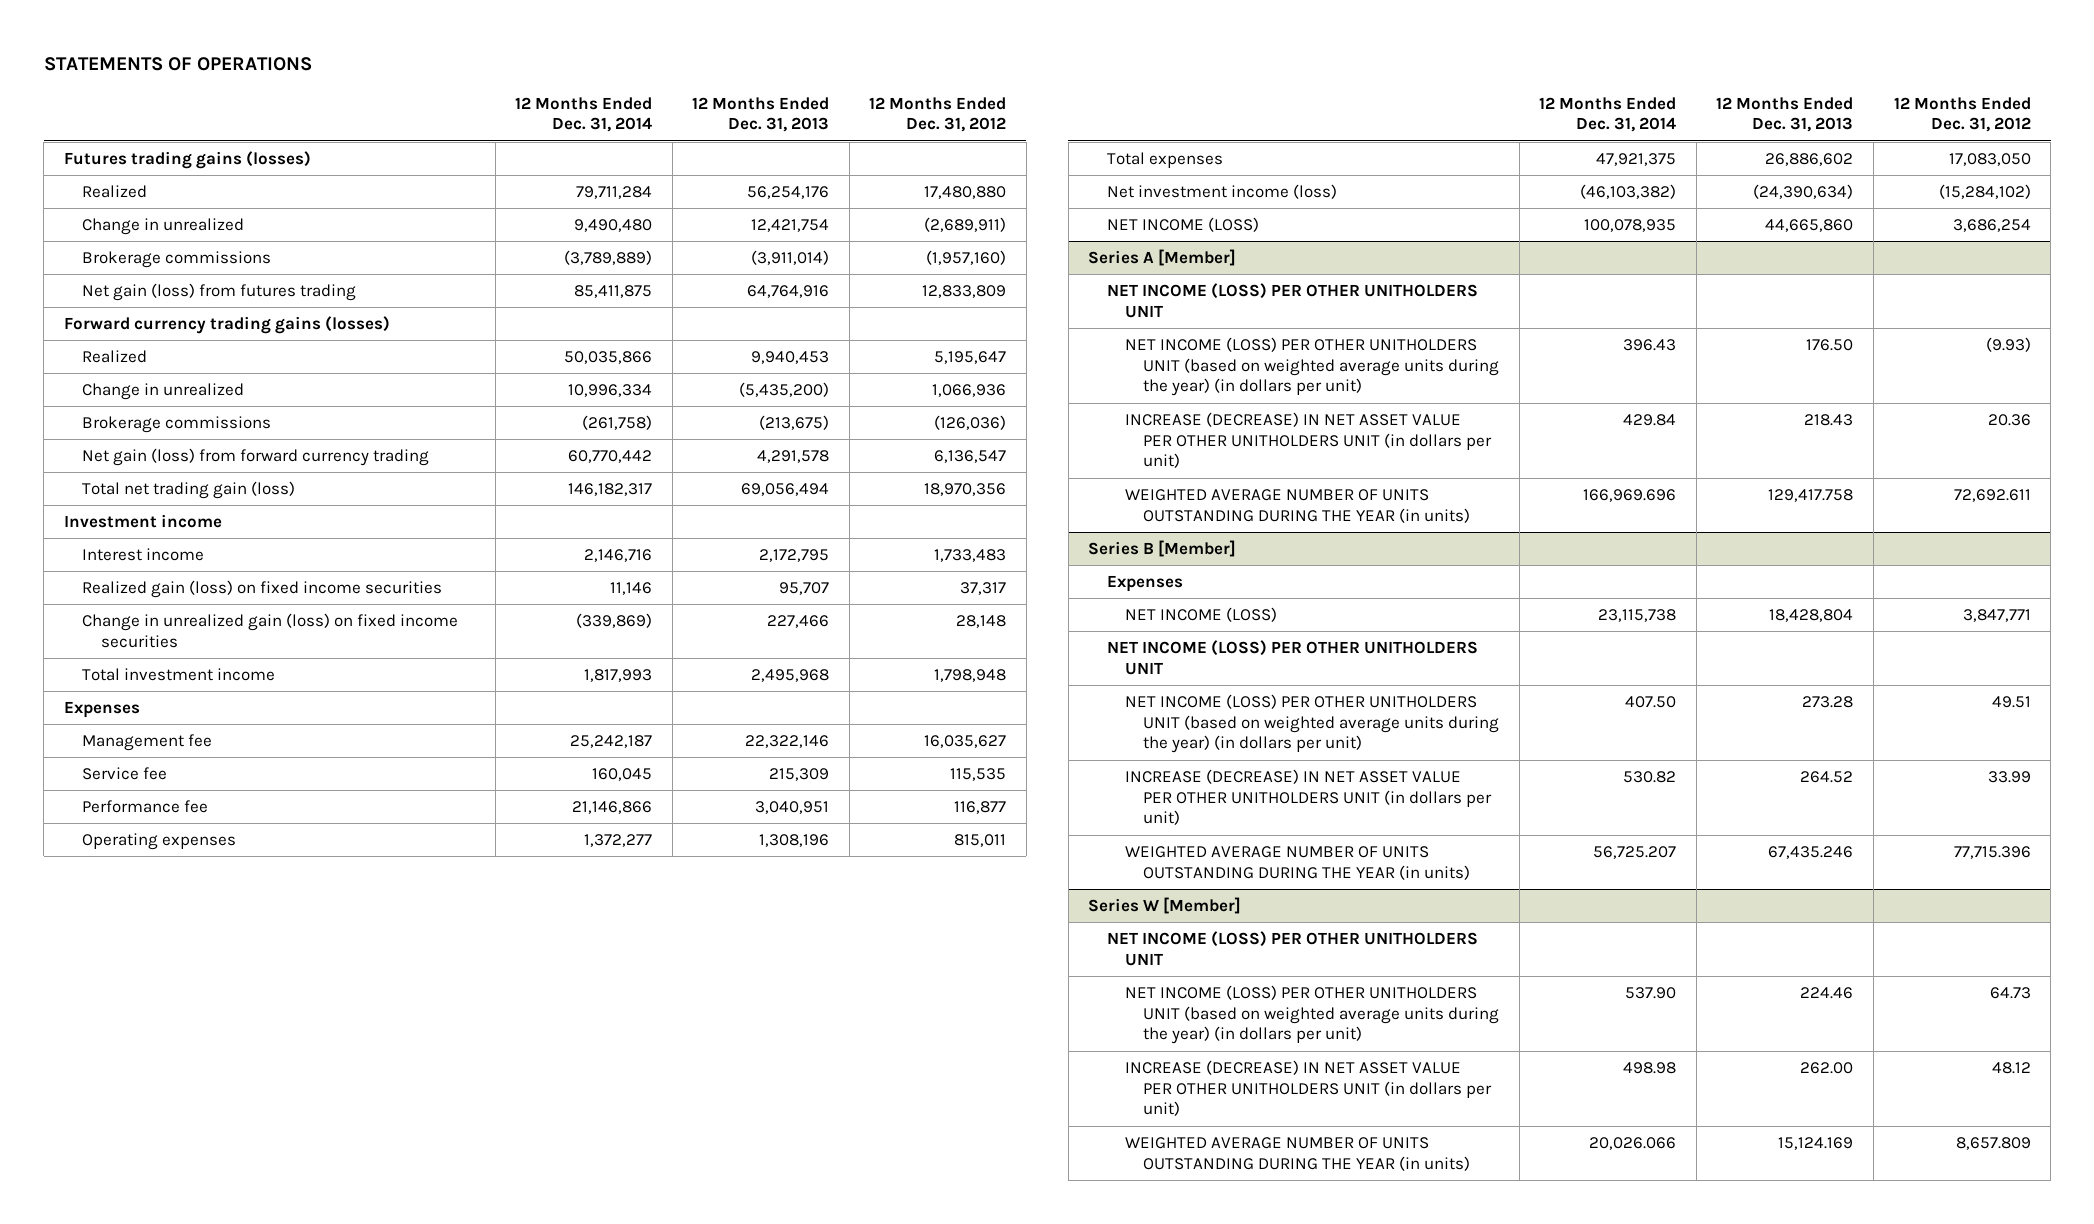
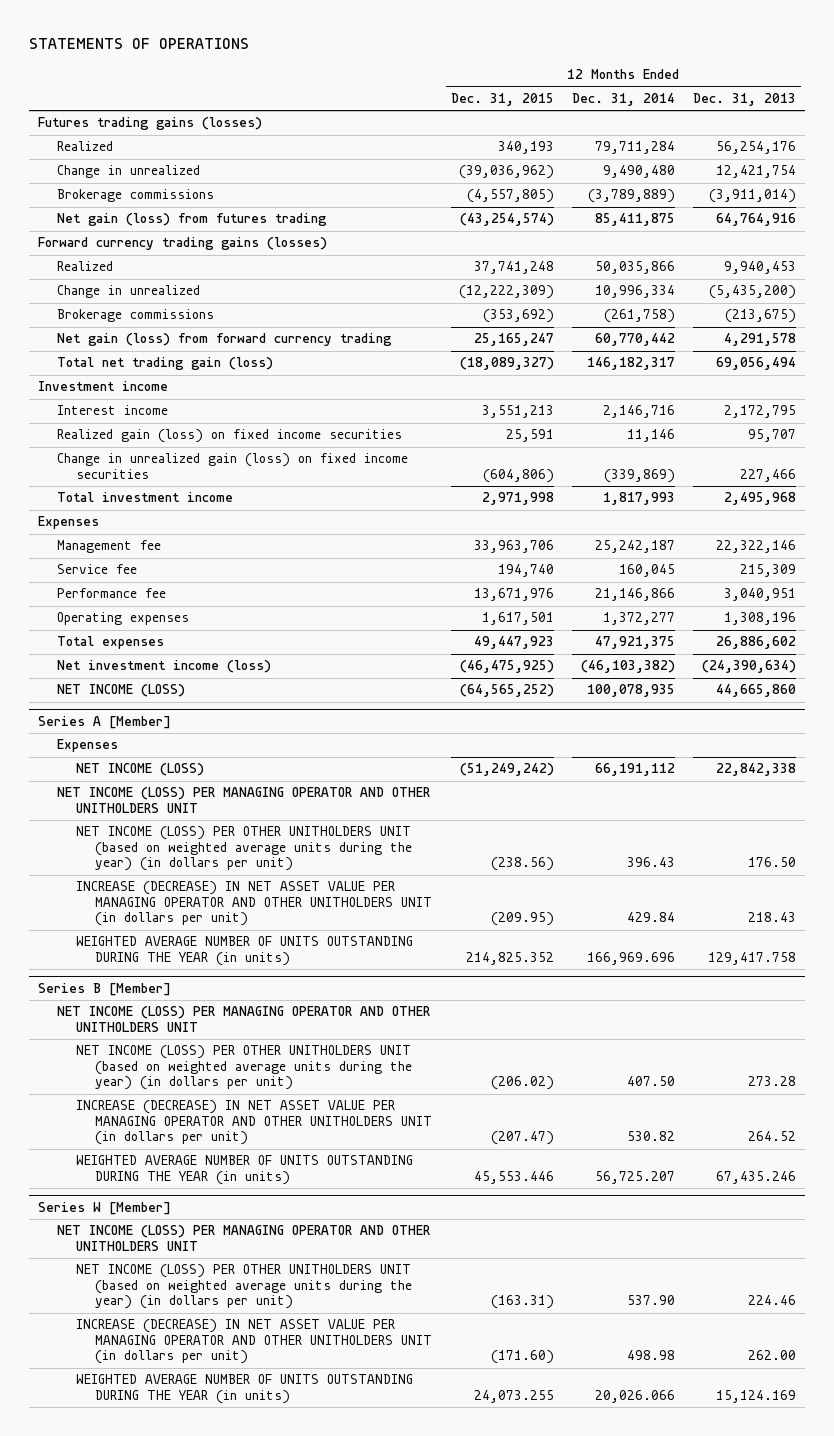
- | 12 Months Ended Dec. 31, 2014 | 12 Months Ended Dec. 31, 2013 | 12 Months Ended Dec. 31, 2012
+ | 12 Months Ended Dec. 31, 2015 | 12 Months Ended Dec. 31, 2014 | 12 Months Ended Dec. 31, 2013
@ Series A [Member]
- NET INCOME (LOSS) PER OTHER UNITHOLDERS UNIT
+ Expenses
+ NET INCOME (LOSS) | (51,249,242) | 66,191,112 | 22,842,338
+ NET INCOME (LOSS) PER MANAGING OPERATOR AND OTHER UNITHOLDERS UNIT
- INCREASE (DECREASE) IN NET ASSET VALUE PER OTHER UNITHOLDERS UNIT (in dollars per unit) | 429.84 | 218.43 | 20.36
+ INCREASE (DECREASE) IN NET ASSET VALUE PER MANAGING OPERATOR AND OTHER UNITHOLDERS UNIT (in dollars per unit) | (209.95) | 429.84 | 218.43
@ Series B [Member]
- Expenses
- NET INCOME (LOSS) | 23,115,738 | 18,428,804 | 3,847,771
- NET INCOME (LOSS) PER OTHER UNITHOLDERS UNIT
+ NET INCOME (LOSS) PER MANAGING OPERATOR AND OTHER UNITHOLDERS UNIT
- INCREASE (DECREASE) IN NET ASSET VALUE PER OTHER UNITHOLDERS UNIT (in dollars per unit) | 530.82 | 264.52 | 33.99
+ INCREASE (DECREASE) IN NET ASSET VALUE PER MANAGING OPERATOR AND OTHER UNITHOLDERS UNIT (in dollars per unit) | (207.47) | 530.82 | 264.52
@ Series W [Member]
- NET INCOME (LOSS) PER OTHER UNITHOLDERS UNIT
+ NET INCOME (LOSS) PER MANAGING OPERATOR AND OTHER UNITHOLDERS UNIT
- INCREASE (DECREASE) IN NET ASSET VALUE PER OTHER UNITHOLDERS UNIT (in dollars per unit) | 498.98 | 262.00 | 48.12
+ INCREASE (DECREASE) IN NET ASSET VALUE PER MANAGING OPERATOR AND OTHER UNITHOLDERS UNIT (in dollars per unit) | (171.60) | 498.98 | 262.00

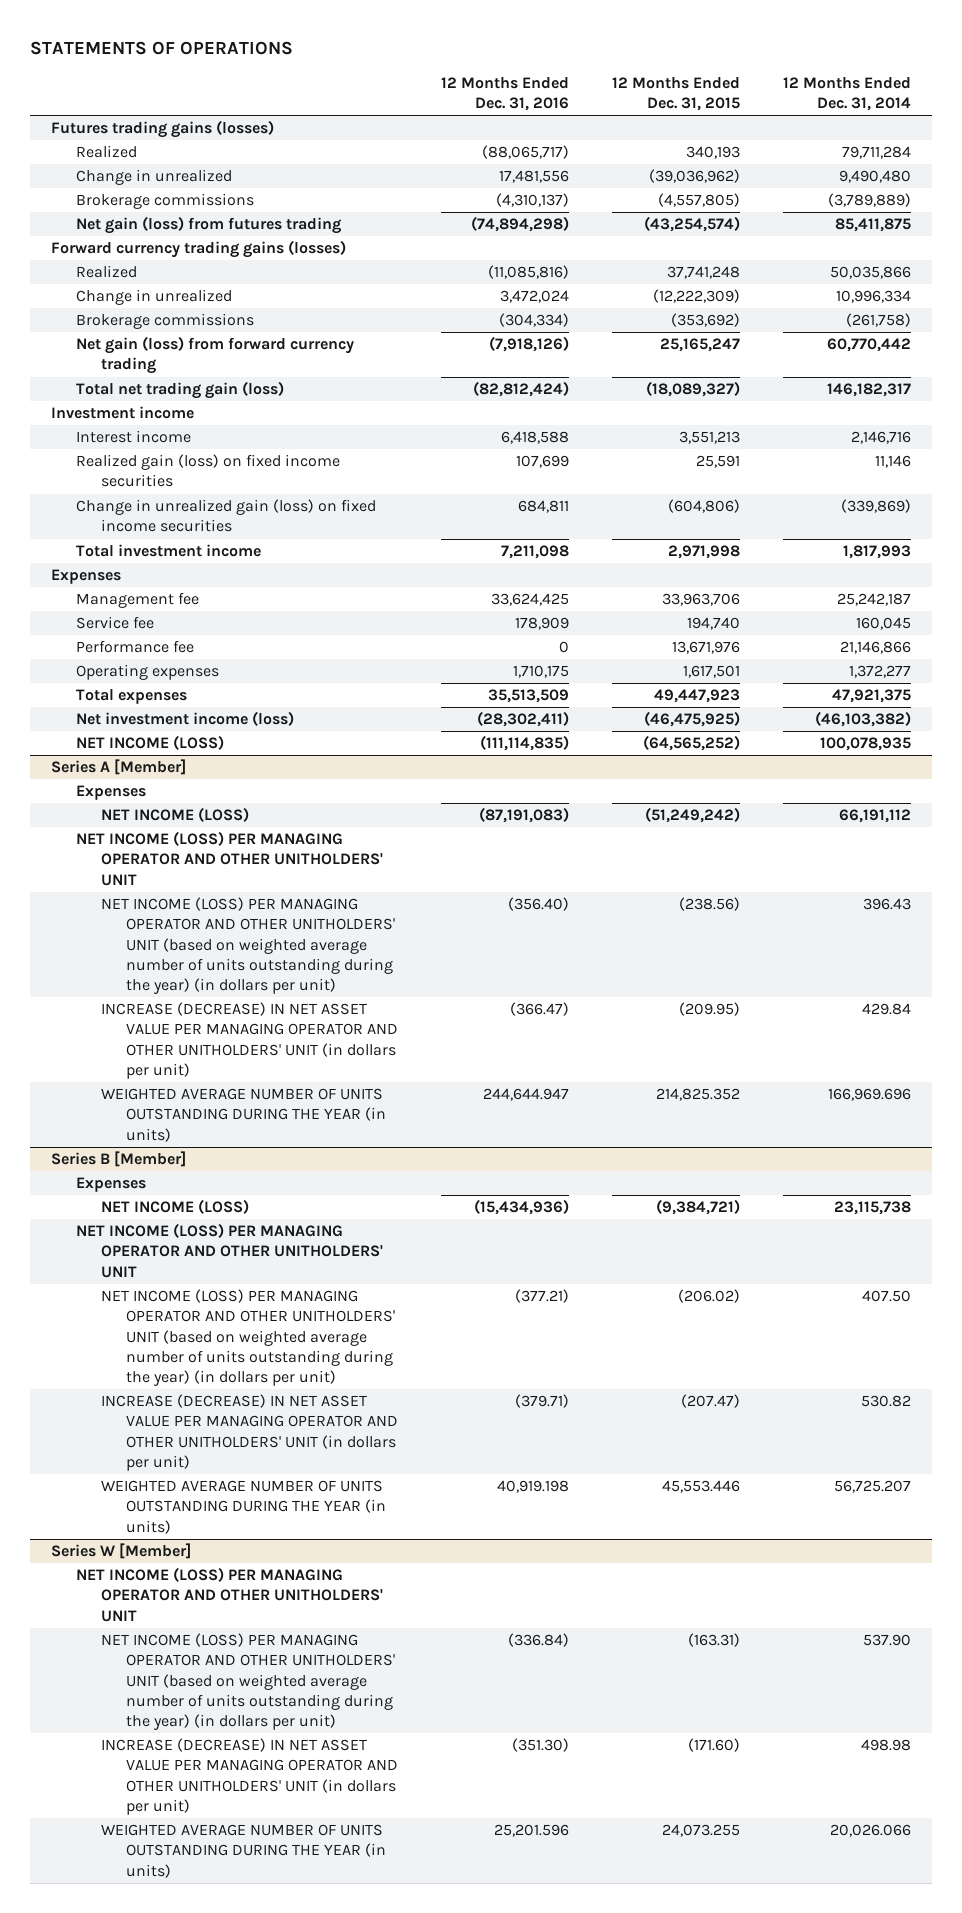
- | 12 Months Ended Dec. 31, 2015 | 12 Months Ended Dec. 31, 2014 | 12 Months Ended Dec. 31, 2013
+ | 12 Months Ended Dec. 31, 2016 | 12 Months Ended Dec. 31, 2015 | 12 Months Ended Dec. 31, 2014
@ Series A [Member]
- NET INCOME (LOSS) PER MANAGING OPERATOR AND OTHER UNITHOLDERS UNIT
- NET INCOME (LOSS) PER OTHER UNITHOLDERS UNIT (based on weighted average units during the year) (in dollars per unit) | (238.56) | 396.43 | 176.50
- INCREASE (DECREASE) IN NET ASSET VALUE PER MANAGING OPERATOR AND OTHER UNITHOLDERS UNIT (in dollars per unit) | (209.95) | 429.84 | 218.43
+ NET INCOME (LOSS) PER MANAGING OPERATOR AND OTHER UNITHOLDERS' UNIT
+ NET INCOME (LOSS) PER MANAGING OPERATOR AND OTHER UNITHOLDERS' UNIT (based on weighted average number of units outstanding during the year) (in dollars per unit) | (356.40) | (238.56) | 396.43
+ INCREASE (DECREASE) IN NET ASSET VALUE PER MANAGING OPERATOR AND OTHER UNITHOLDERS' UNIT (in dollars per unit) | (366.47) | (209.95) | 429.84
@ Series B [Member]
- NET INCOME (LOSS) PER MANAGING OPERATOR AND OTHER UNITHOLDERS UNIT
- NET INCOME (LOSS) PER OTHER UNITHOLDERS UNIT (based on weighted average units during the year) (in dollars per unit) | (206.02) | 407.50 | 273.28
- INCREASE (DECREASE) IN NET ASSET VALUE PER MANAGING OPERATOR AND OTHER UNITHOLDERS UNIT (in dollars per unit) | (207.47) | 530.82 | 264.52
+ Expenses
+ NET INCOME (LOSS) | (15,434,936) | (9,384,721) | 23,115,738
+ NET INCOME (LOSS) PER MANAGING OPERATOR AND OTHER UNITHOLDERS' UNIT
+ NET INCOME (LOSS) PER MANAGING OPERATOR AND OTHER UNITHOLDERS' UNIT (based on weighted average number of units outstanding during the year) (in dollars per unit) | (377.21) | (206.02) | 407.50
+ INCREASE (DECREASE) IN NET ASSET VALUE PER MANAGING OPERATOR AND OTHER UNITHOLDERS' UNIT (in dollars per unit) | (379.71) | (207.47) | 530.82
@ Series W [Member]
- NET INCOME (LOSS) PER MANAGING OPERATOR AND OTHER UNITHOLDERS UNIT
- NET INCOME (LOSS) PER OTHER UNITHOLDERS UNIT (based on weighted average units during the year) (in dollars per unit) | (163.31) | 537.90 | 224.46
- INCREASE (DECREASE) IN NET ASSET VALUE PER MANAGING OPERATOR AND OTHER UNITHOLDERS UNIT (in dollars per unit) | (171.60) | 498.98 | 262.00
+ NET INCOME (LOSS) PER MANAGING OPERATOR AND OTHER UNITHOLDERS' UNIT
+ NET INCOME (LOSS) PER MANAGING OPERATOR AND OTHER UNITHOLDERS' UNIT (based on weighted average number of units outstanding during the year) (in dollars per unit) | (336.84) | (163.31) | 537.90
+ INCREASE (DECREASE) IN NET ASSET VALUE PER MANAGING OPERATOR AND OTHER UNITHOLDERS' UNIT (in dollars per unit) | (351.30) | (171.60) | 498.98

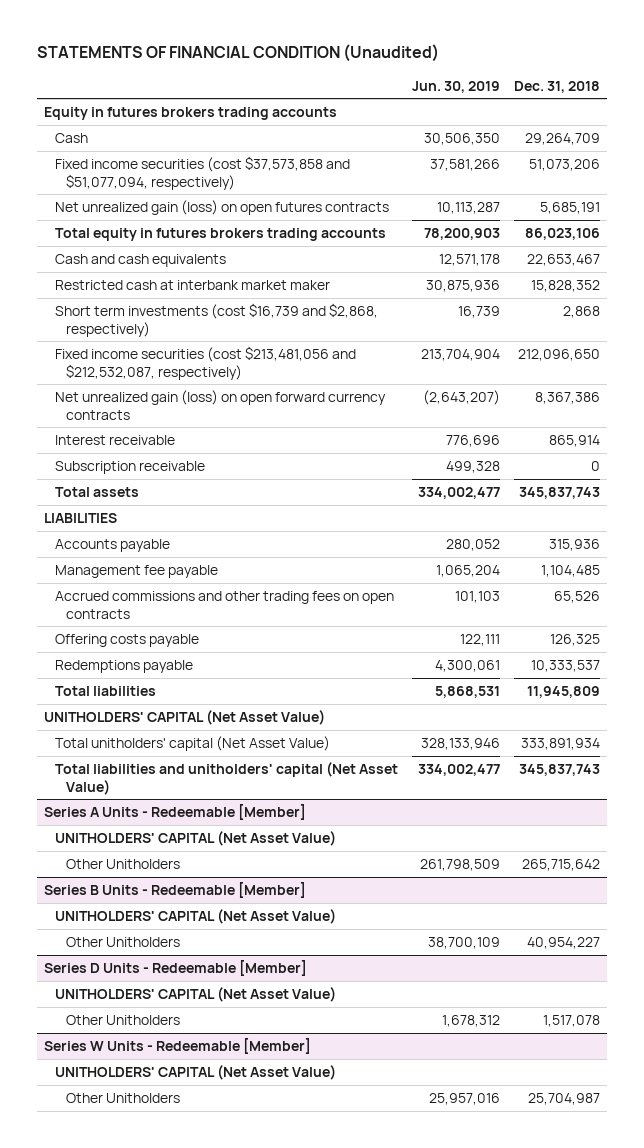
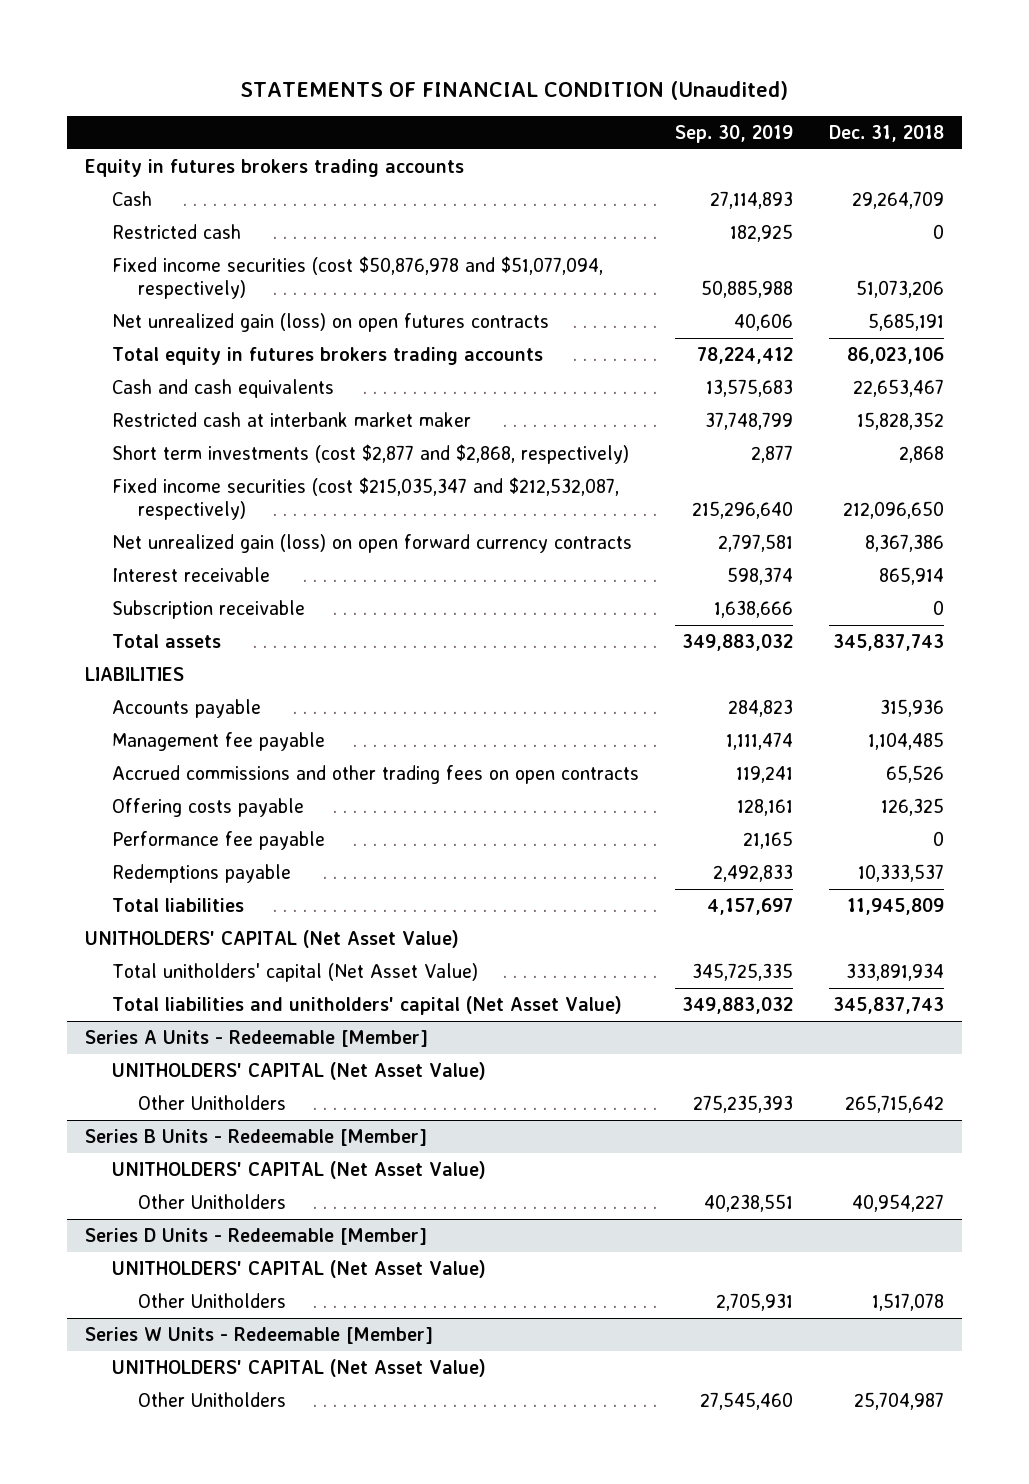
- | Jun. 30, 2019 | Dec. 31, 2018
+ | Sep. 30, 2019 | Dec. 31, 2018
- Fixed income securities (cost $37,573,858 and $51,077,094, respectively) | 37,581,266 | 51,073,206
+ Restricted cash | 182,925 | 0
+ Fixed income securities (cost $50,876,978 and $51,077,094, respectively) | 50,885,988 | 51,073,206
- Short term investments (cost $16,739 and $2,868, respectively) | 16,739 | 2,868
- Fixed income securities (cost $213,481,056 and $212,532,087, respectively) | 213,704,904 | 212,096,650
+ Short term investments (cost $2,877 and $2,868, respectively) | 2,877 | 2,868
+ Fixed income securities (cost $215,035,347 and $212,532,087, respectively) | 215,296,640 | 212,096,650
+ Performance fee payable | 21,165 | 0

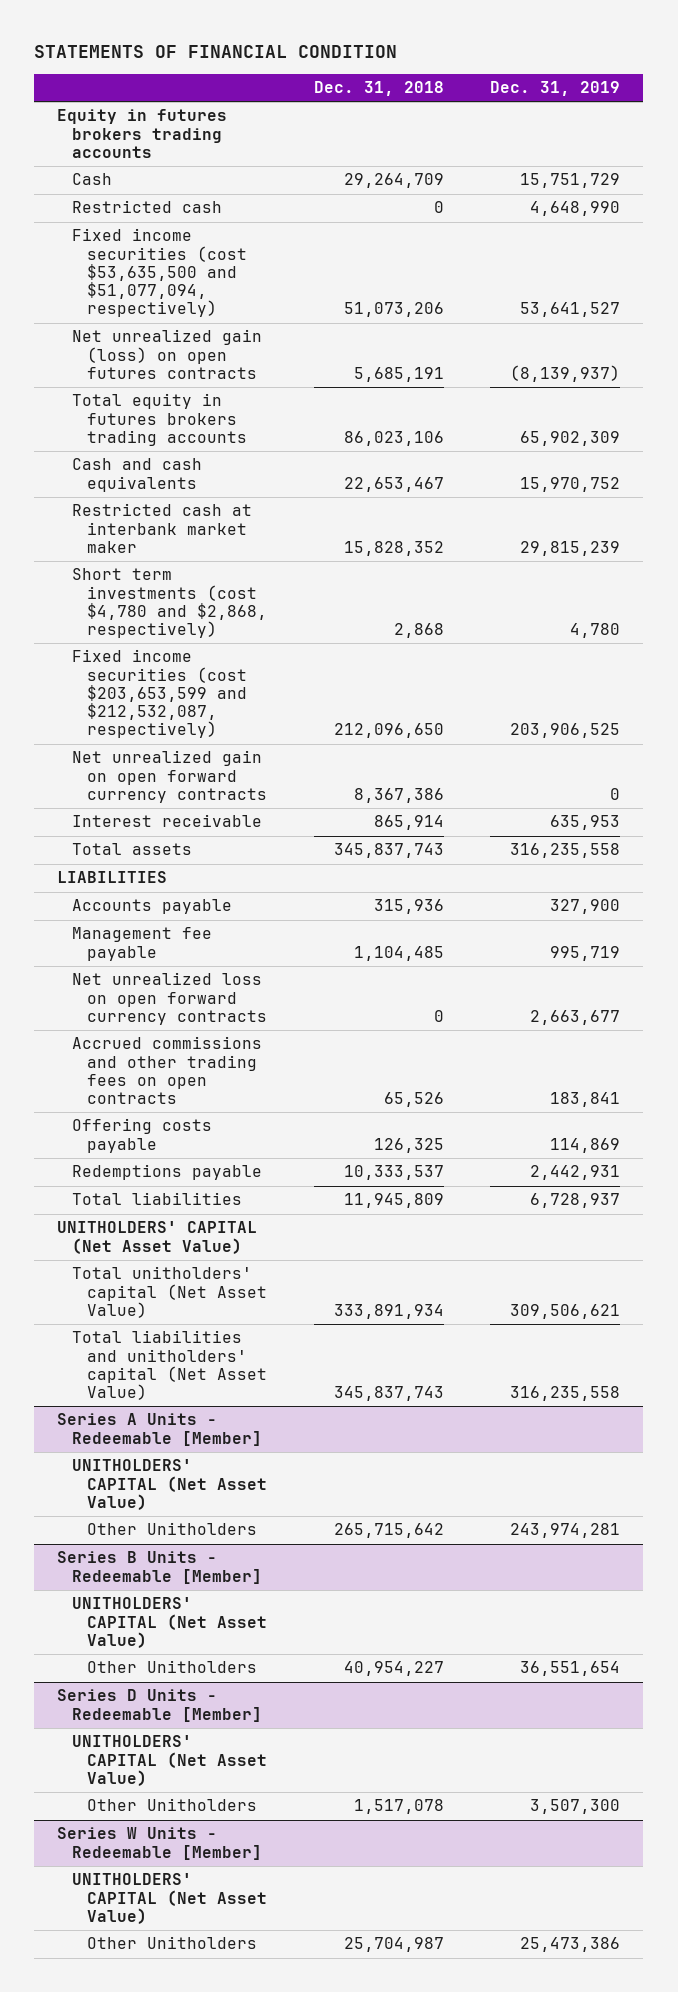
- STATEMENTS OF FINANCIAL CONDITION (Unaudited)
+ STATEMENTS OF FINANCIAL CONDITION
- | Sep. 30, 2019 | Dec. 31, 2018
+ | Dec. 31, 2018 | Dec. 31, 2019
- Fixed income securities (cost $50,876,978 and $51,077,094, respectively) | 50,885,988 | 51,073,206
+ Fixed income securities (cost $53,635,500 and $51,077,094, respectively) | 51,073,206 | 53,641,527
- Short term investments (cost $2,877 and $2,868, respectively) | 2,877 | 2,868
- Fixed income securities (cost $215,035,347 and $212,532,087, respectively) | 215,296,640 | 212,096,650
- Net unrealized gain (loss) on open forward currency contracts | 2,797,581 | 8,367,386
+ Short term investments (cost $4,780 and $2,868, respectively) | 2,868 | 4,780
+ Fixed income securities (cost $203,653,599 and $212,532,087, respectively) | 212,096,650 | 203,906,525
+ Net unrealized gain on open forward currency contracts | 8,367,386 | 0
- Subscription receivable | 1,638,666 | 0
+ Net unrealized loss on open forward currency contracts | 0 | 2,663,677
- Performance fee payable | 21,165 | 0

